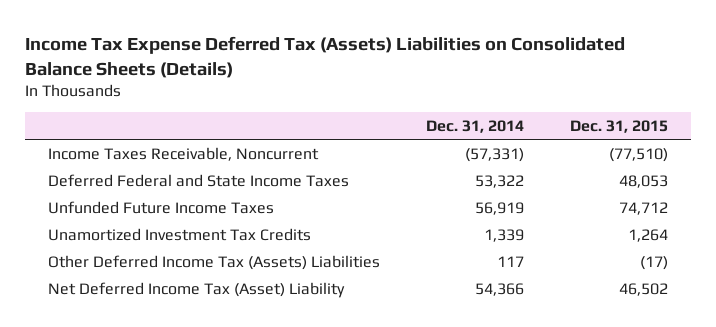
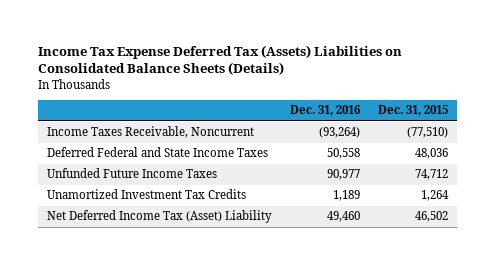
- | Dec. 31, 2014 | Dec. 31, 2015
+ | Dec. 31, 2016 | Dec. 31, 2015
- Deferred Federal and State Income Taxes | 53,322 | 48,053
+ Deferred Federal and State Income Taxes | 50,558 | 48,036
- Other Deferred Income Tax (Assets) Liabilities | 117 | (17)

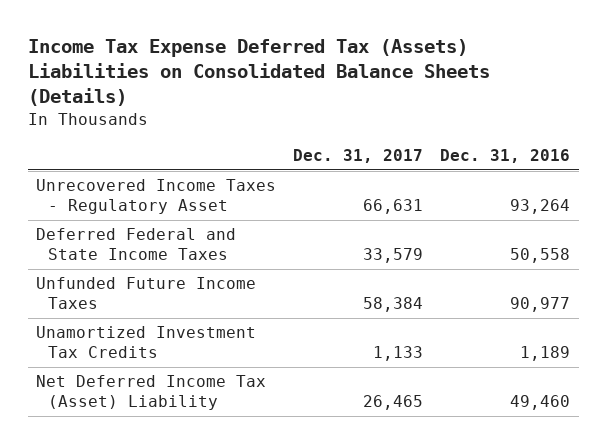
- | Dec. 31, 2016 | Dec. 31, 2015
+ | Dec. 31, 2017 | Dec. 31, 2016
- Income Taxes Receivable, Noncurrent | (93,264) | (77,510)
+ Unrecovered Income Taxes - Regulatory Asset | 66,631 | 93,264

